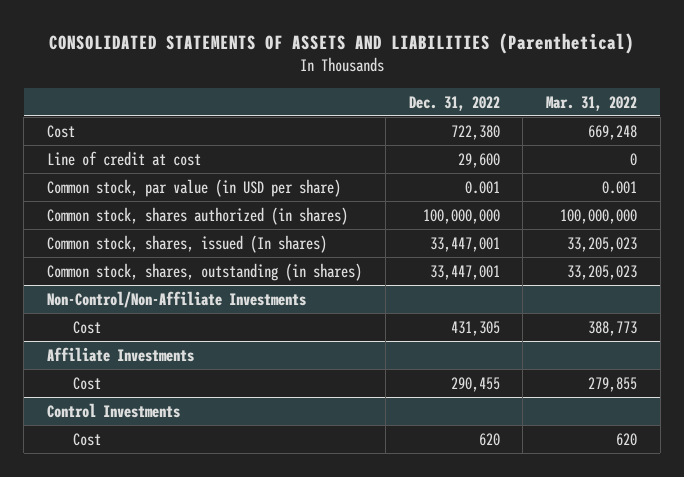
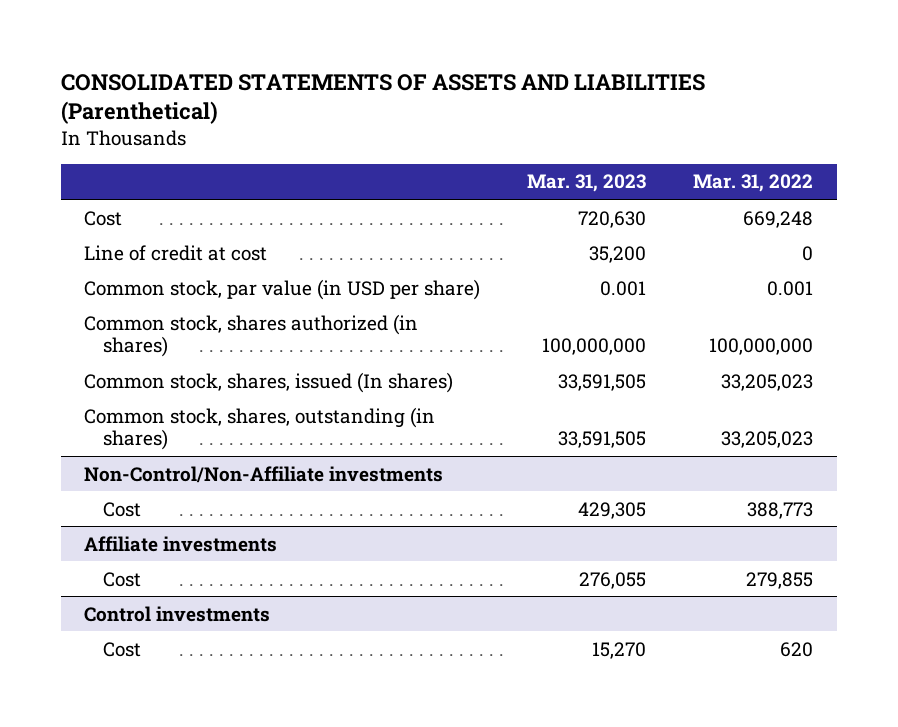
- | Dec. 31, 2022 | Mar. 31, 2022
+ | Mar. 31, 2023 | Mar. 31, 2022
- Non-Control/Non-Affiliate Investments
+ Non-Control/Non-Affiliate investments
- Affiliate Investments
+ Affiliate investments
- Control Investments
+ Control investments

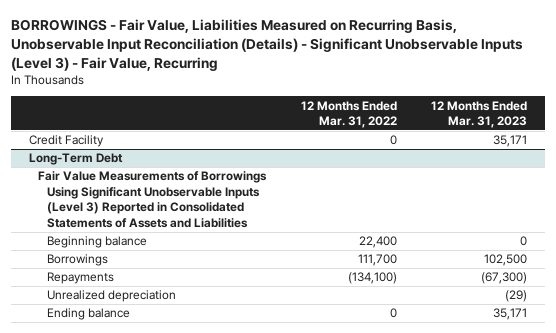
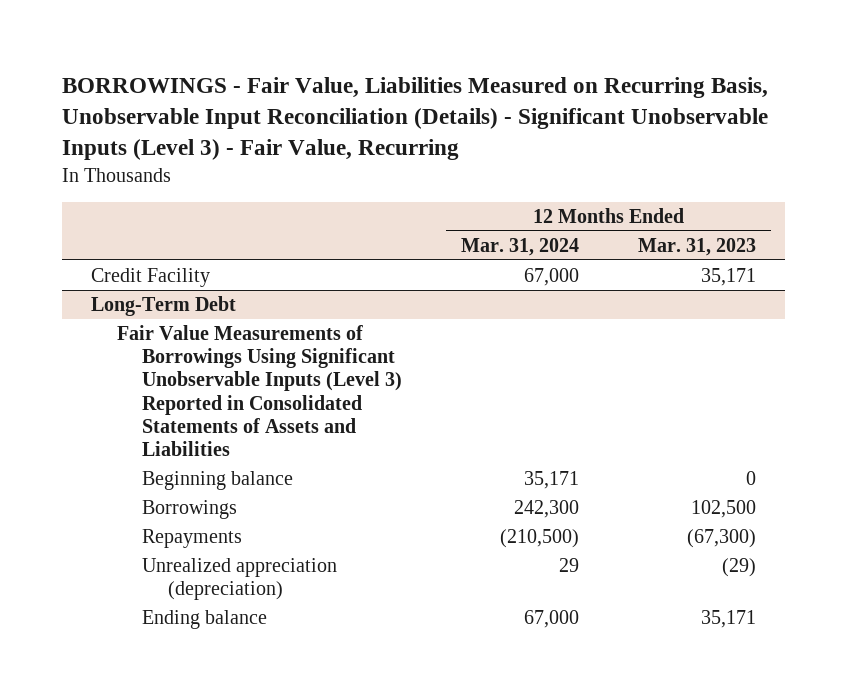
- | 12 Months Ended Mar. 31, 2022 | 12 Months Ended Mar. 31, 2023
+ | 12 Months Ended Mar. 31, 2024 | 12 Months Ended Mar. 31, 2023
@ Long-Term Debt
- Unrealized depreciation | | (29)
+ Unrealized appreciation (depreciation) | 29 | (29)

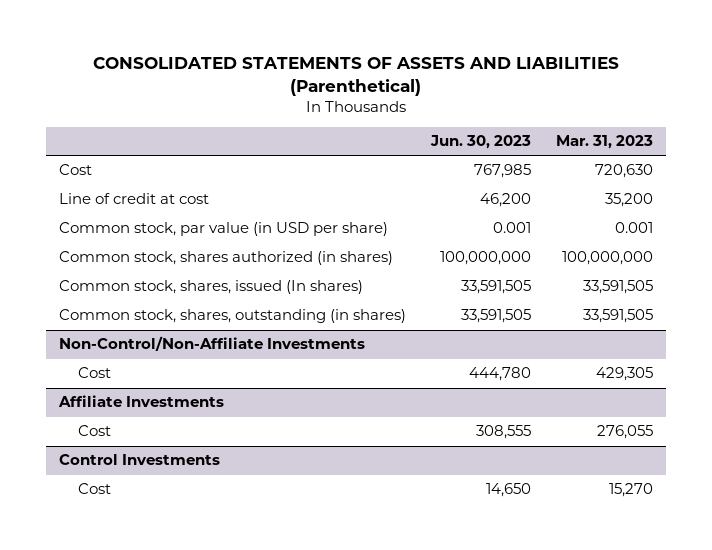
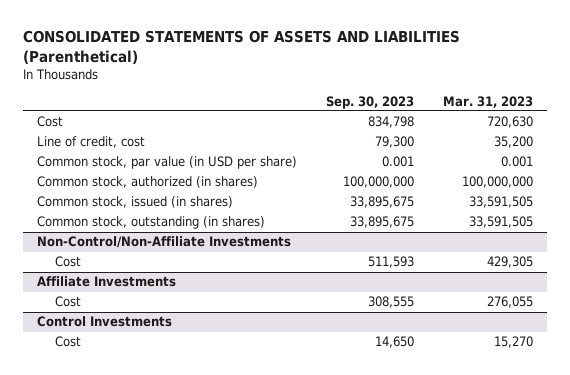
- | Jun. 30, 2023 | Mar. 31, 2023
+ | Sep. 30, 2023 | Mar. 31, 2023
- Line of credit at cost | 46,200 | 35,200
+ Line of credit, cost | 79,300 | 35,200
- Common stock, shares authorized (in shares) | 100,000,000 | 100,000,000
- Common stock, shares, issued (In shares) | 33,591,505 | 33,591,505
- Common stock, shares, outstanding (in shares) | 33,591,505 | 33,591,505
+ Common stock, authorized (in shares) | 100,000,000 | 100,000,000
+ Common stock, issued (in shares) | 33,895,675 | 33,591,505
+ Common stock, outstanding (in shares) | 33,895,675 | 33,591,505

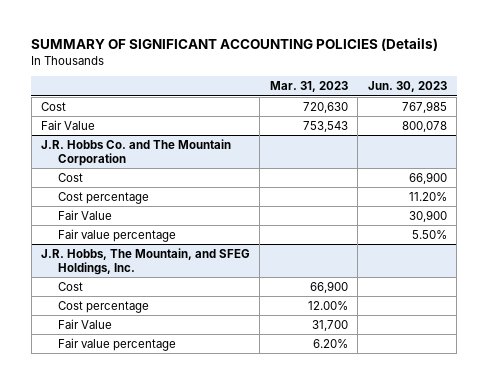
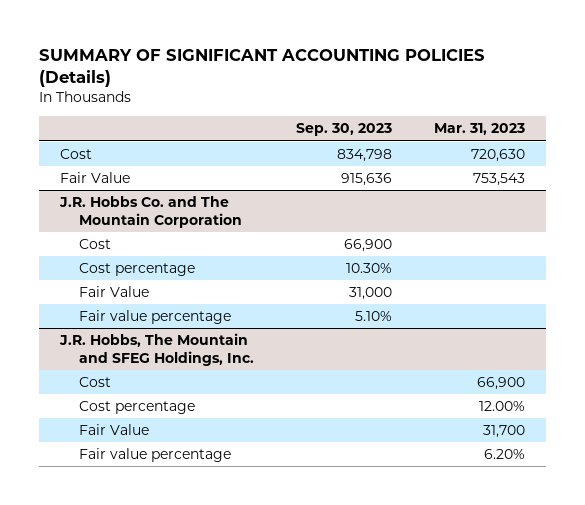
- | Mar. 31, 2023 | Jun. 30, 2023
+ | Sep. 30, 2023 | Mar. 31, 2023
- J.R. Hobbs, The Mountain, and SFEG Holdings, Inc.
+ J.R. Hobbs, The Mountain and SFEG Holdings, Inc.

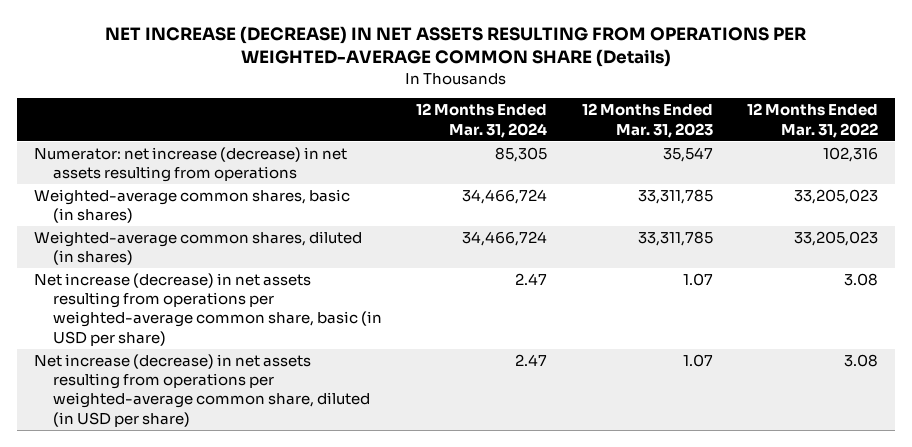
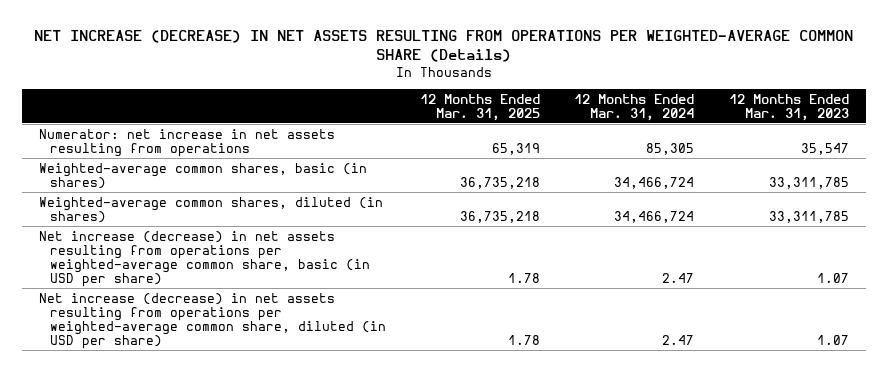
- | 12 Months Ended Mar. 31, 2024 | 12 Months Ended Mar. 31, 2023 | 12 Months Ended Mar. 31, 2022
+ | 12 Months Ended Mar. 31, 2025 | 12 Months Ended Mar. 31, 2024 | 12 Months Ended Mar. 31, 2023
- Numerator: net increase (decrease) in net assets resulting from operations | 85,305 | 35,547 | 102,316
+ Numerator: net increase in net assets resulting from operations | 65,319 | 85,305 | 35,547

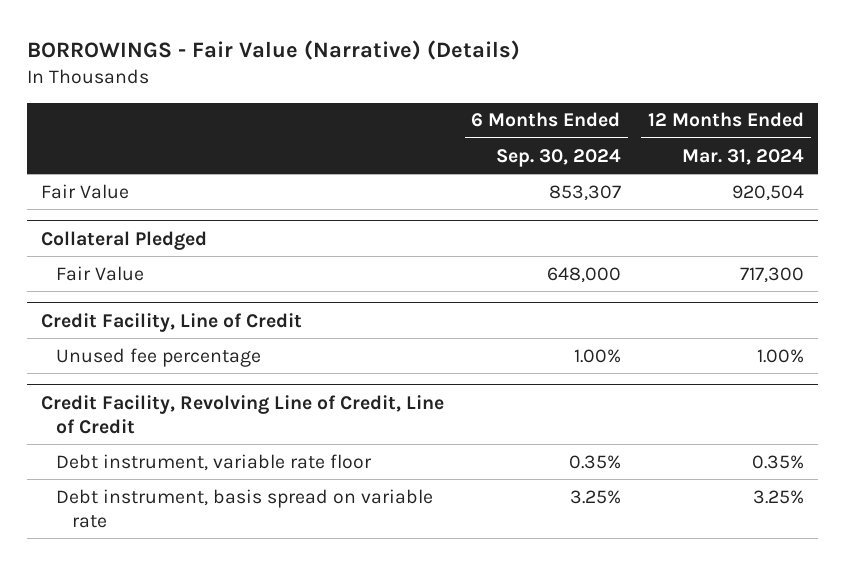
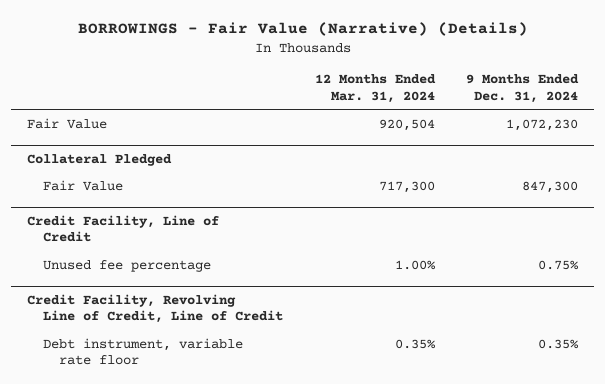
- | 6 Months Ended Sep. 30, 2024 | 12 Months Ended Mar. 31, 2024
+ | 12 Months Ended Mar. 31, 2024 | 9 Months Ended Dec. 31, 2024
@ Credit Facility, Revolving Line of Credit, Line of Credit
- Debt instrument, basis spread on variable rate | 3.25% | 3.25%

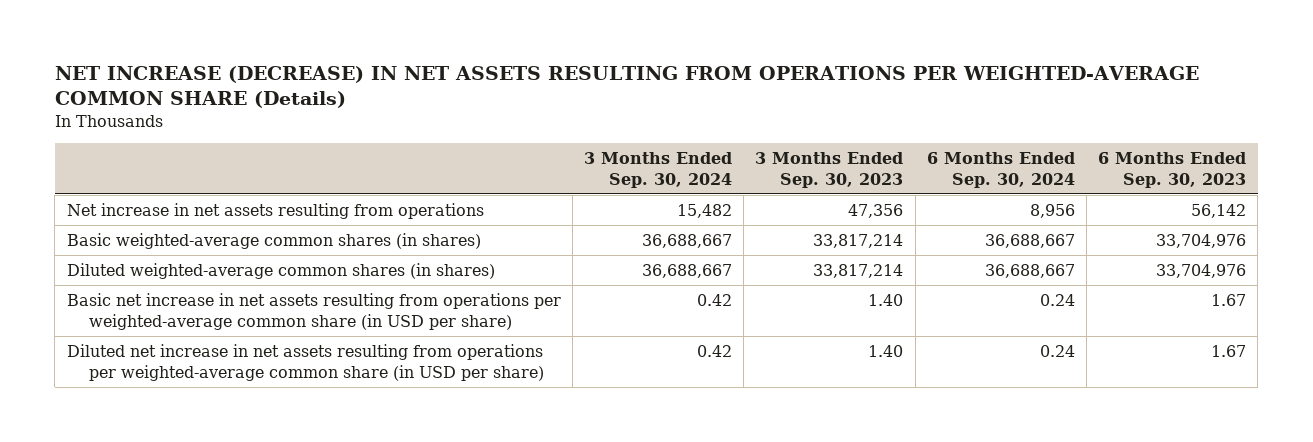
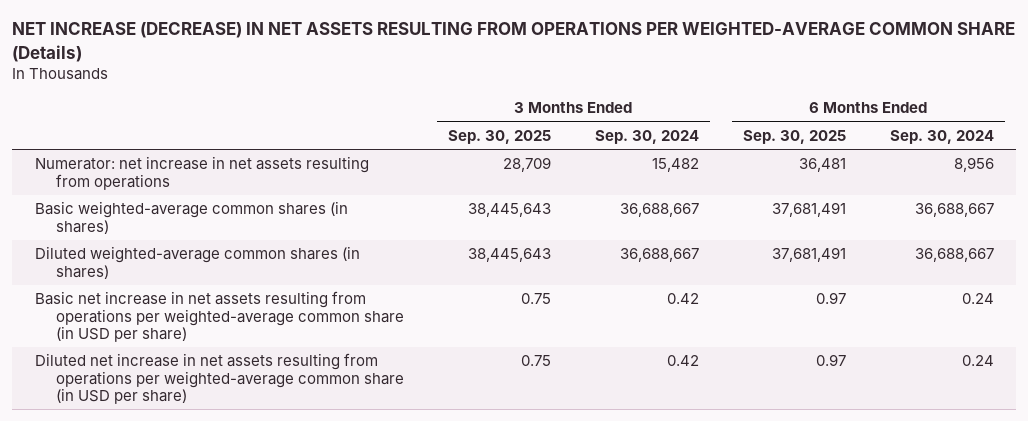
- | 3 Months Ended Sep. 30, 2024 | 3 Months Ended Sep. 30, 2023 | 6 Months Ended Sep. 30, 2024 | 6 Months Ended Sep. 30, 2023
+ | 3 Months Ended Sep. 30, 2025 | 3 Months Ended Sep. 30, 2024 | 6 Months Ended Sep. 30, 2025 | 6 Months Ended Sep. 30, 2024
- Net increase in net assets resulting from operations | 15,482 | 47,356 | 8,956 | 56,142
+ Numerator: net increase in net assets resulting from operations | 28,709 | 15,482 | 36,481 | 8,956

